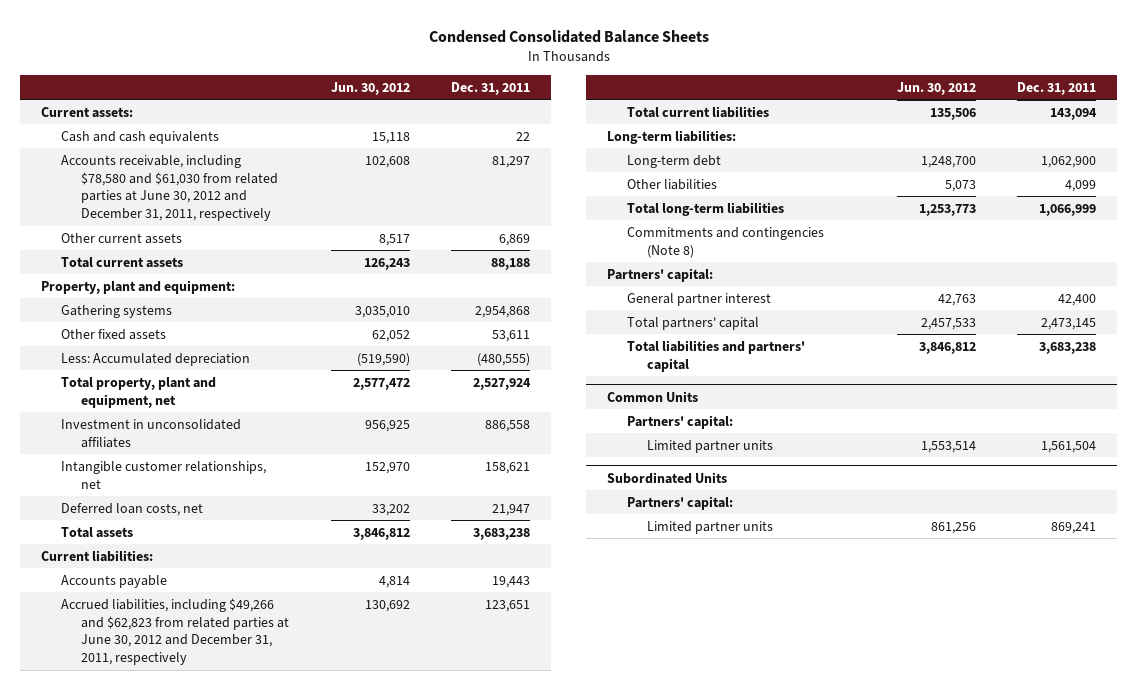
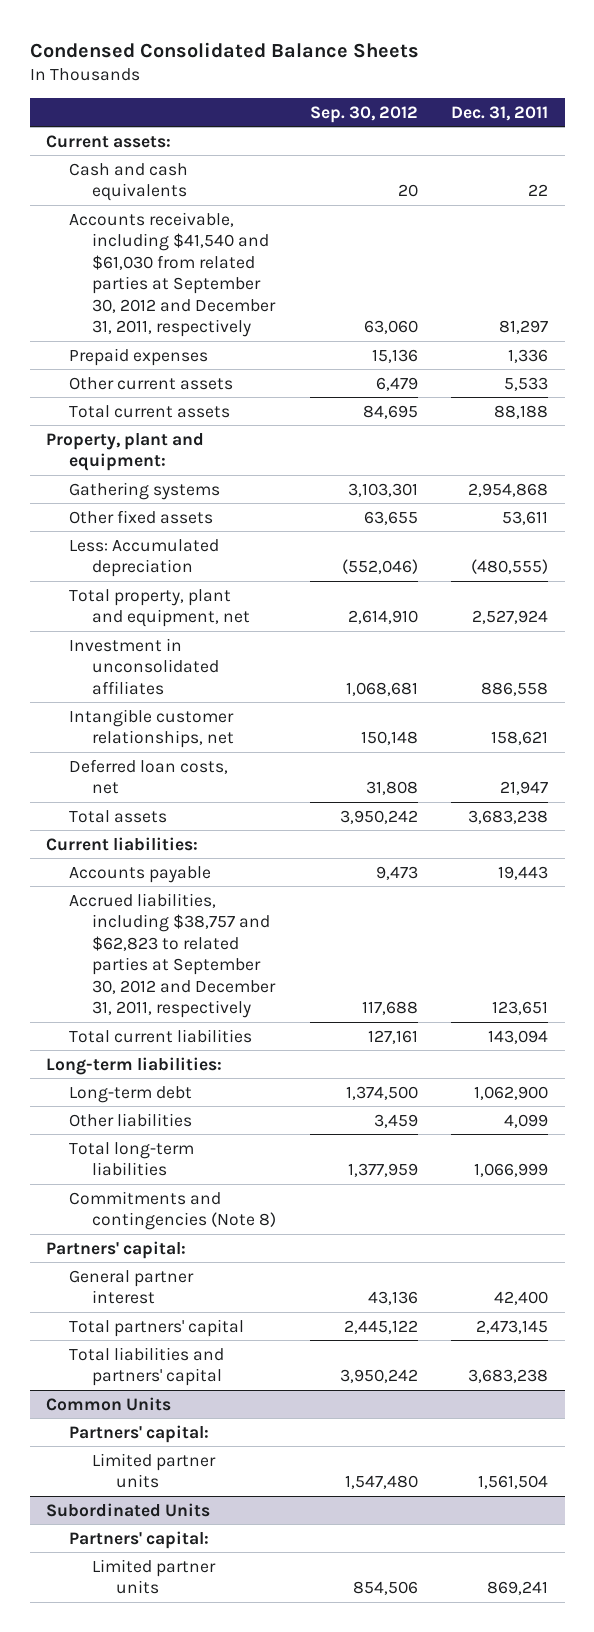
- | Jun. 30, 2012 | Dec. 31, 2011
+ | Sep. 30, 2012 | Dec. 31, 2011
- Accounts receivable, including $78,580 and $61,030 from related parties at June 30, 2012 and December 31, 2011, respectively | 102,608 | 81,297
- Other current assets | 8,517 | 6,869
+ Accounts receivable, including $41,540 and $61,030 from related parties at September 30, 2012 and December 31, 2011, respectively | 63,060 | 81,297
+ Prepaid expenses | 15,136 | 1,336
+ Other current assets | 6,479 | 5,533
- Accrued liabilities, including $49,266 and $62,823 from related parties at June 30, 2012 and December 31, 2011, respectively | 130,692 | 123,651
+ Accrued liabilities, including $38,757 and $62,823 to related parties at September 30, 2012 and December 31, 2011, respectively | 117,688 | 123,651

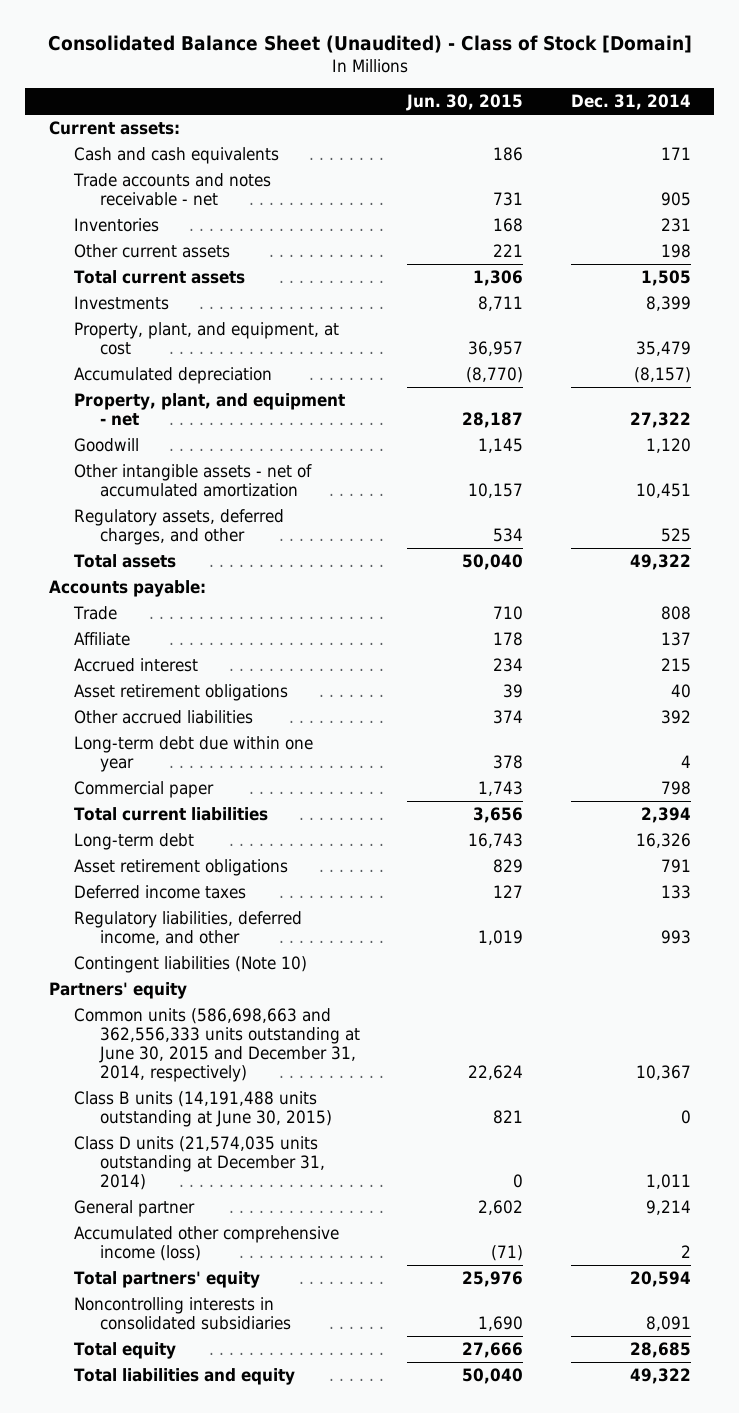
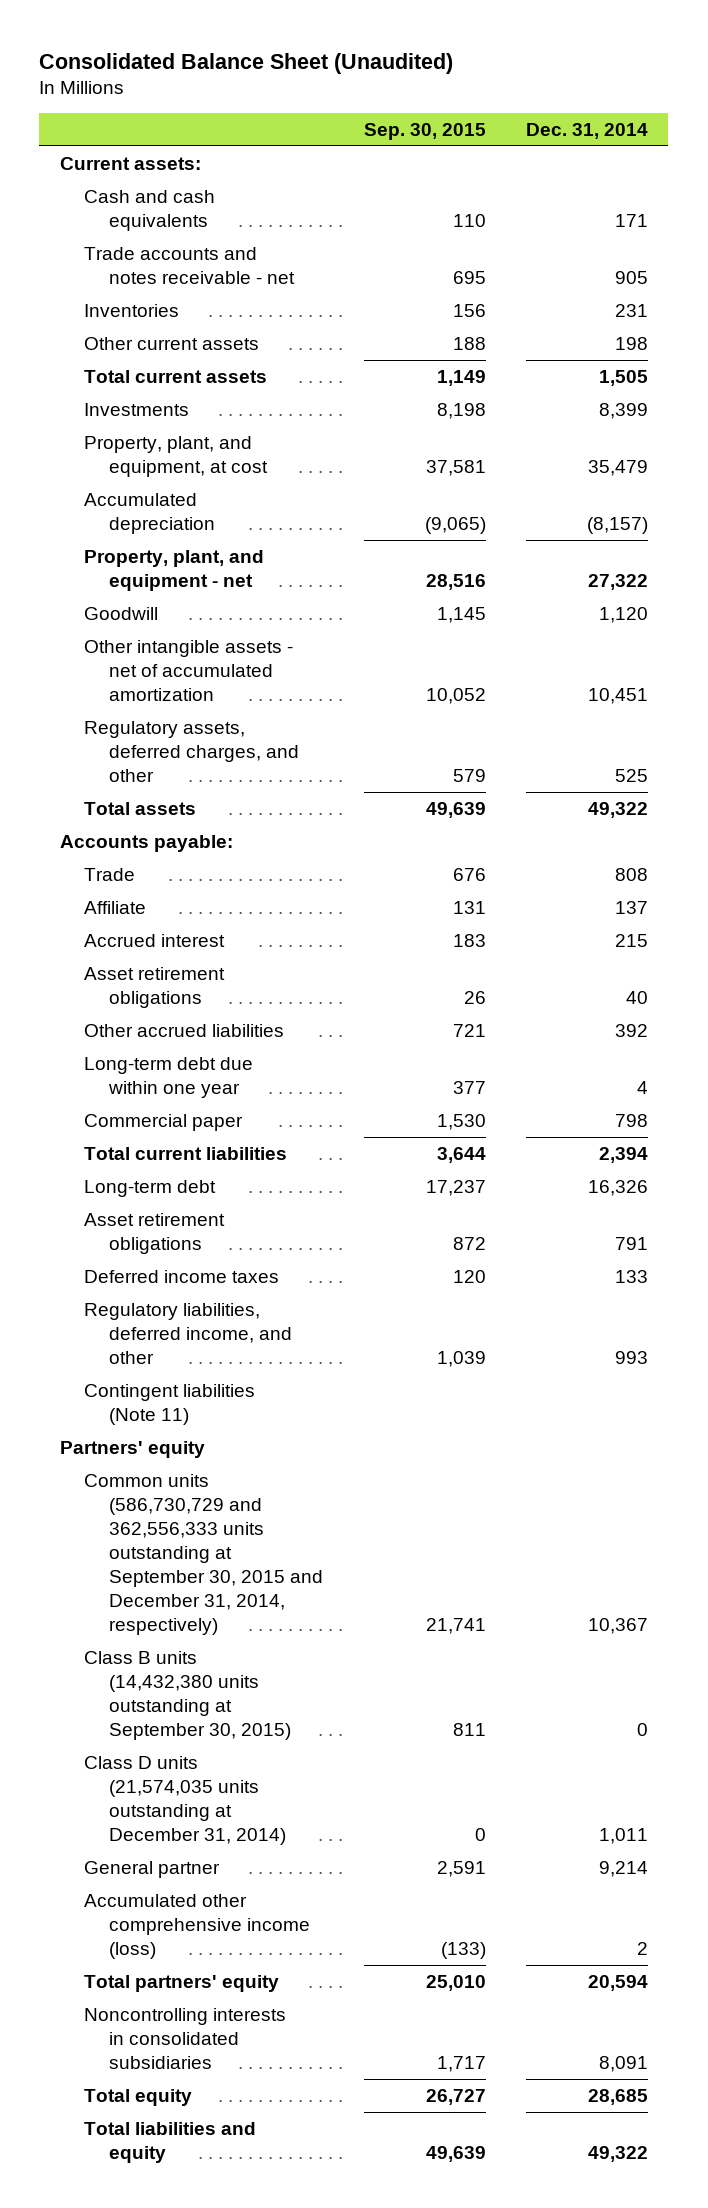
- Consolidated Balance Sheet (Unaudited) - Class of Stock [Domain]
+ Consolidated Balance Sheet (Unaudited)
- | Jun. 30, 2015 | Dec. 31, 2014
+ | Sep. 30, 2015 | Dec. 31, 2014
- Contingent liabilities (Note 10)
+ Contingent liabilities (Note 11)
- Common units (586,698,663 and 362,556,333 units outstanding at June 30, 2015 and December 31, 2014, respectively) | 22,624 | 10,367
- Class B units (14,191,488 units outstanding at June 30, 2015) | 821 | 0
+ Common units (586,730,729 and 362,556,333 units outstanding at September 30, 2015 and December 31, 2014, respectively) | 21,741 | 10,367
+ Class B units (14,432,380 units outstanding at September 30, 2015) | 811 | 0

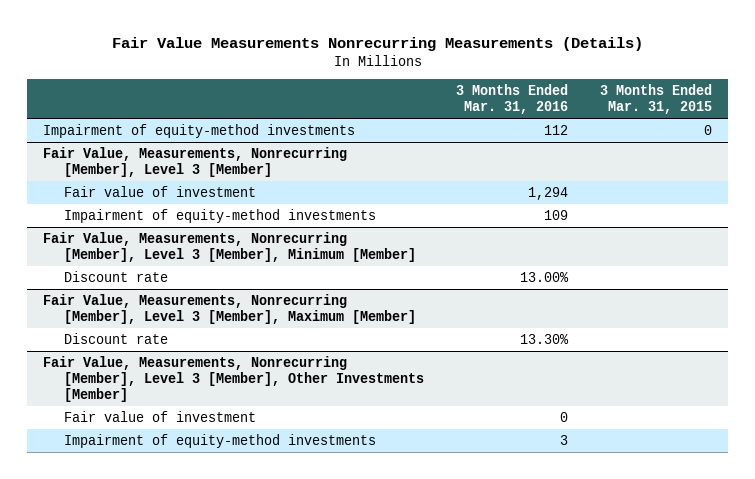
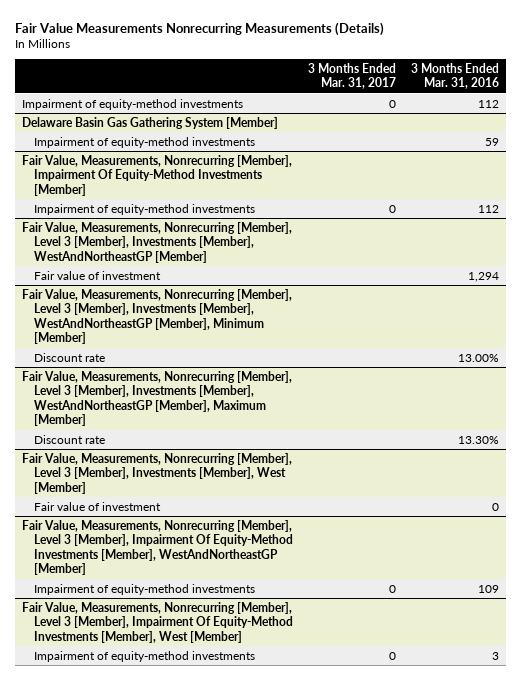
- | 3 Months Ended Mar. 31, 2016 | 3 Months Ended Mar. 31, 2015
+ | 3 Months Ended Mar. 31, 2017 | 3 Months Ended Mar. 31, 2016
- Fair Value, Measurements, Nonrecurring [Member], Level 3 [Member]
+ Delaware Basin Gas Gathering System [Member]
+ Impairment of equity-method investments | | 59
+ Fair Value, Measurements, Nonrecurring [Member], Impairment Of Equity-Method Investments [Member]
+ Impairment of equity-method investments | 0 | 112
+ Fair Value, Measurements, Nonrecurring [Member], Level 3 [Member], Investments [Member], WestAndNortheastGP [Member]
- Impairment of equity-method investments | 109 |
- Fair Value, Measurements, Nonrecurring [Member], Level 3 [Member], Minimum [Member]
+ Fair Value, Measurements, Nonrecurring [Member], Level 3 [Member], Investments [Member], WestAndNortheastGP [Member], Minimum [Member]
- Fair Value, Measurements, Nonrecurring [Member], Level 3 [Member], Maximum [Member]
+ Fair Value, Measurements, Nonrecurring [Member], Level 3 [Member], Investments [Member], WestAndNortheastGP [Member], Maximum [Member]
- Fair Value, Measurements, Nonrecurring [Member], Level 3 [Member], Other Investments [Member]
+ Fair Value, Measurements, Nonrecurring [Member], Level 3 [Member], Investments [Member], West [Member]
+ Fair Value, Measurements, Nonrecurring [Member], Level 3 [Member], Impairment Of Equity-Method Investments [Member], WestAndNortheastGP [Member]
+ Impairment of equity-method investments | 0 | 109
+ Fair Value, Measurements, Nonrecurring [Member], Level 3 [Member], Impairment Of Equity-Method Investments [Member], West [Member]

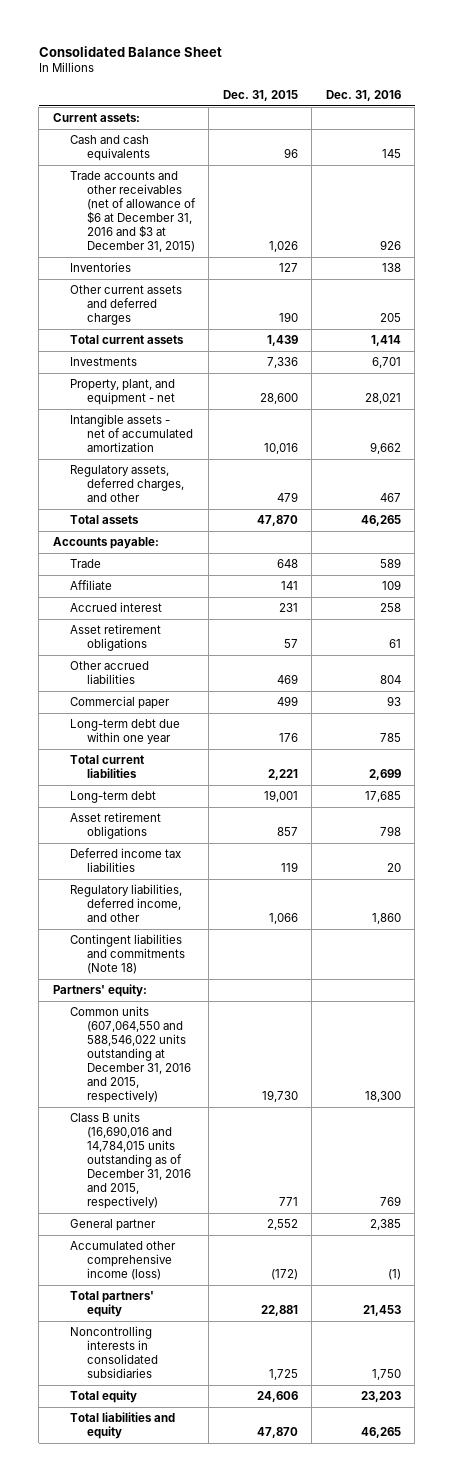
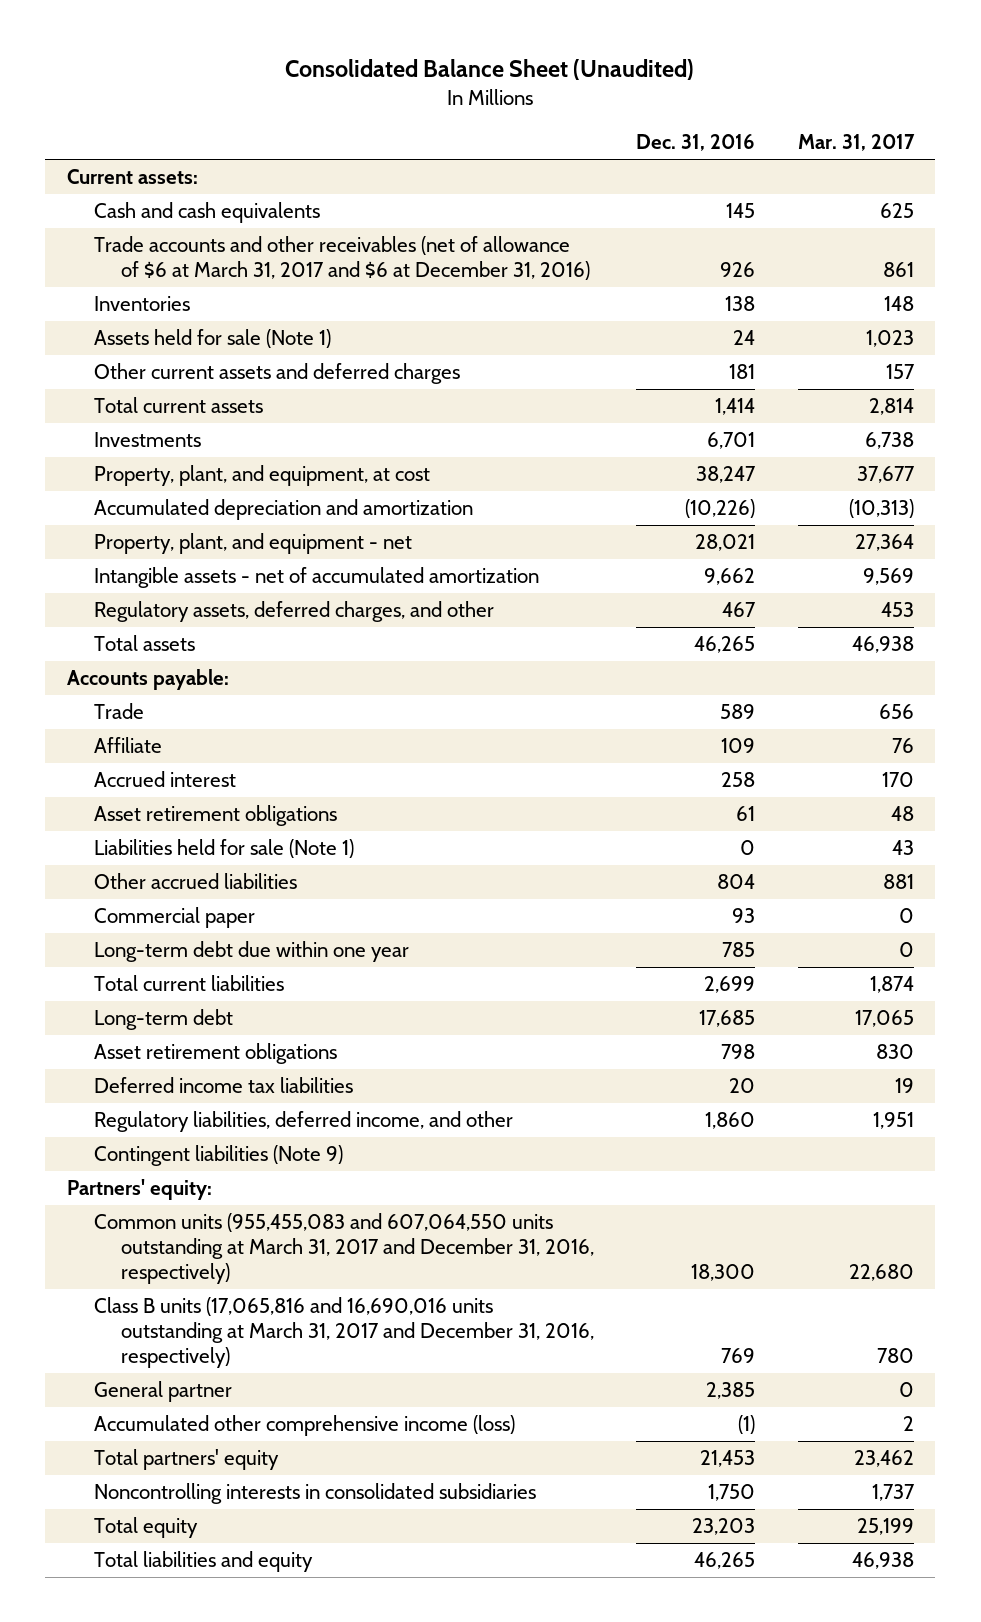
- Consolidated Balance Sheet
+ Consolidated Balance Sheet (Unaudited)
- | Dec. 31, 2015 | Dec. 31, 2016
+ | Dec. 31, 2016 | Mar. 31, 2017
- Trade accounts and other receivables (net of allowance of $6 at December 31, 2016 and $3 at December 31, 2015) | 1,026 | 926
+ Trade accounts and other receivables (net of allowance of $6 at March 31, 2017 and $6 at December 31, 2016) | 926 | 861
- Other current assets and deferred charges | 190 | 205
+ Assets held for sale (Note 1) | 24 | 1,023
+ Other current assets and deferred charges | 181 | 157
+ Property, plant, and equipment, at cost | 38,247 | 37,677
+ Accumulated depreciation and amortization | (10,226) | (10,313)
+ Liabilities held for sale (Note 1) | 0 | 43
- Contingent liabilities and commitments (Note 18)
+ Contingent liabilities (Note 9)
- Common units (607,064,550 and 588,546,022 units outstanding at December 31, 2016 and 2015, respectively) | 19,730 | 18,300
- Class B units (16,690,016 and 14,784,015 units outstanding as of December 31, 2016 and 2015, respectively) | 771 | 769
+ Common units (955,455,083 and 607,064,550 units outstanding at March 31, 2017 and December 31, 2016, respectively) | 18,300 | 22,680
+ Class B units (17,065,816 and 16,690,016 units outstanding at March 31, 2017 and December 31, 2016, respectively) | 769 | 780

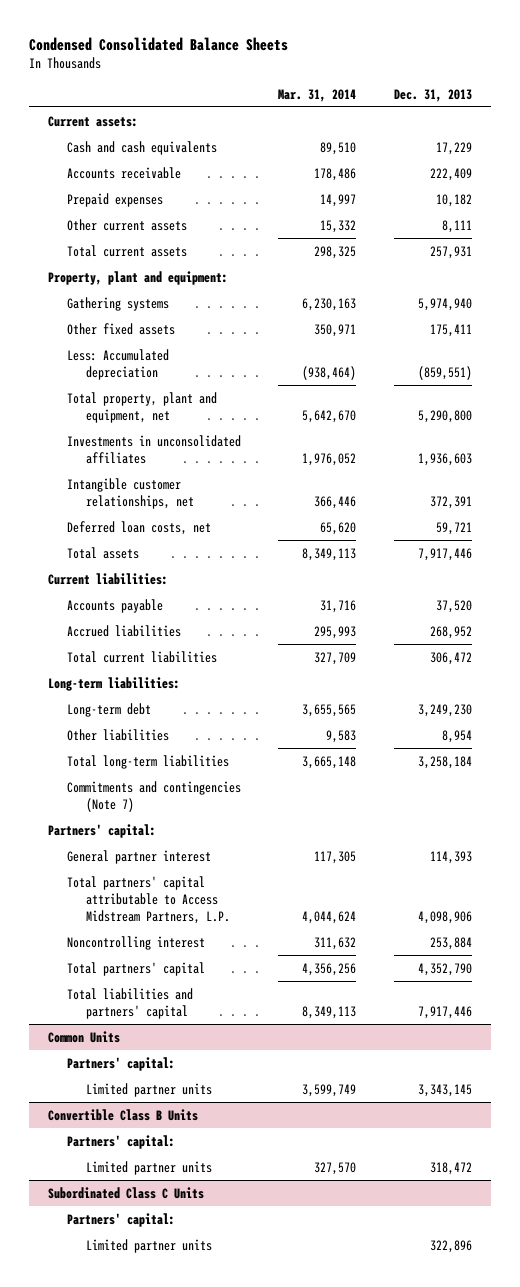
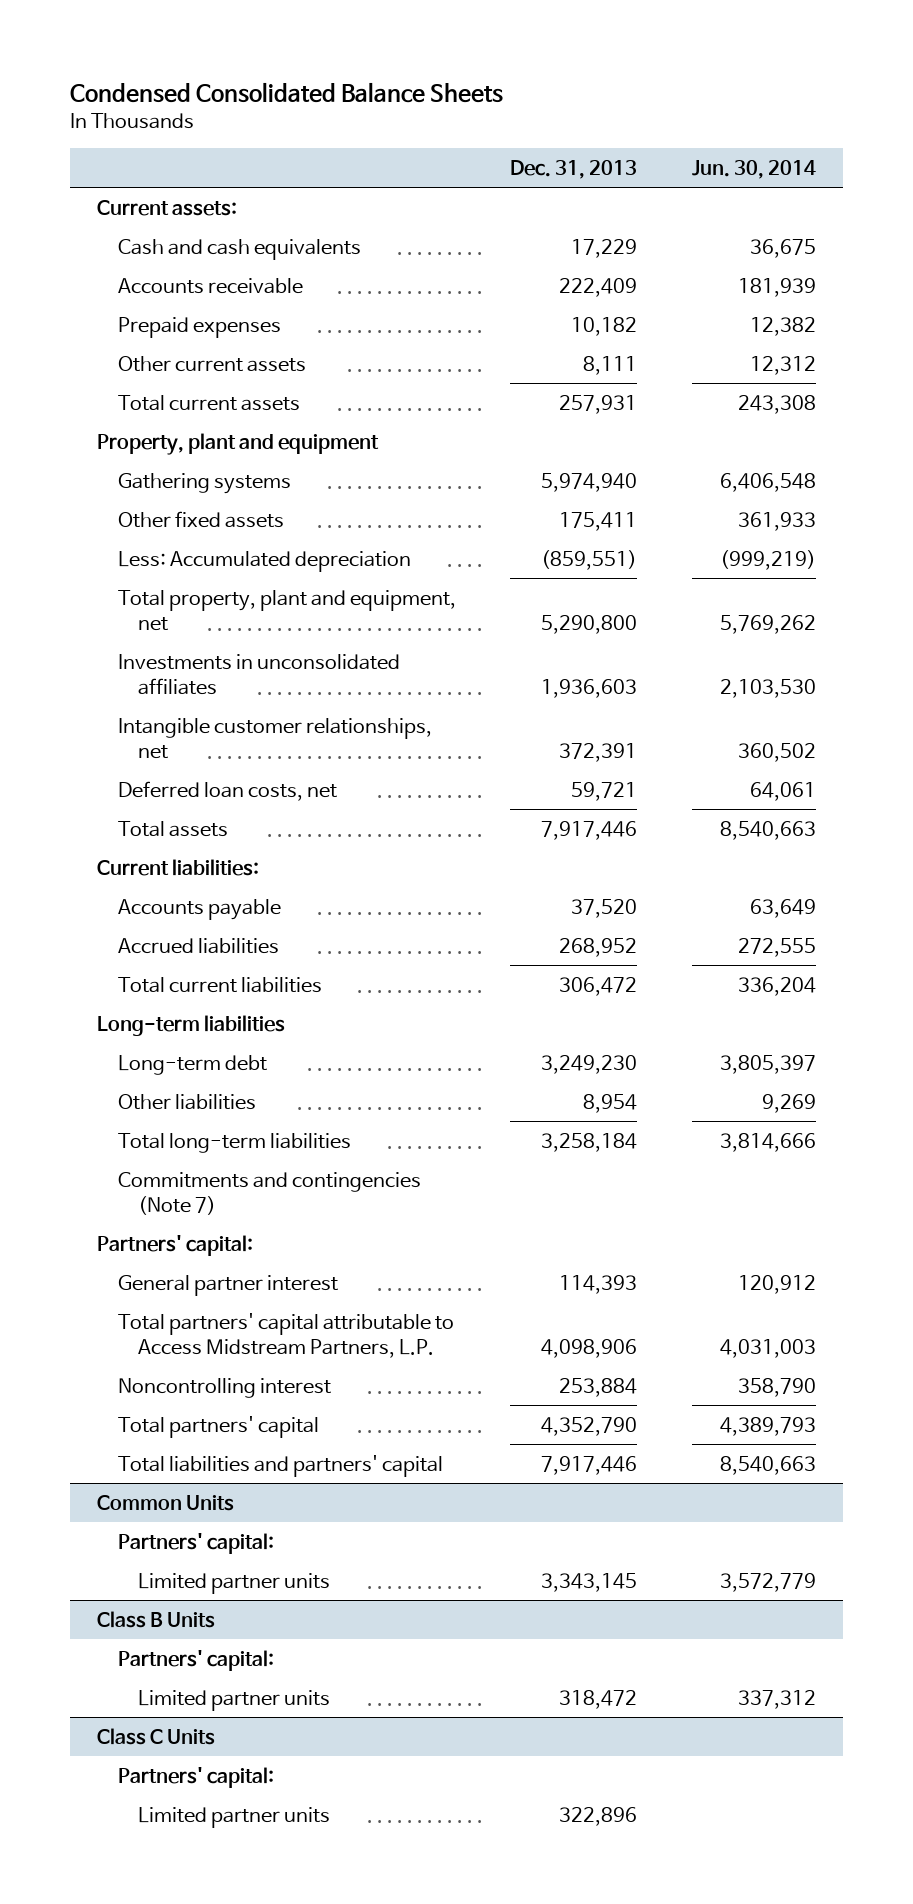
- | Mar. 31, 2014 | Dec. 31, 2013
+ | Dec. 31, 2013 | Jun. 30, 2014
- Property, plant and equipment:
+ Property, plant and equipment
- Long-term liabilities:
+ Long-term liabilities
- Convertible Class B Units
+ Class B Units
- Subordinated Class C Units
+ Class C Units

